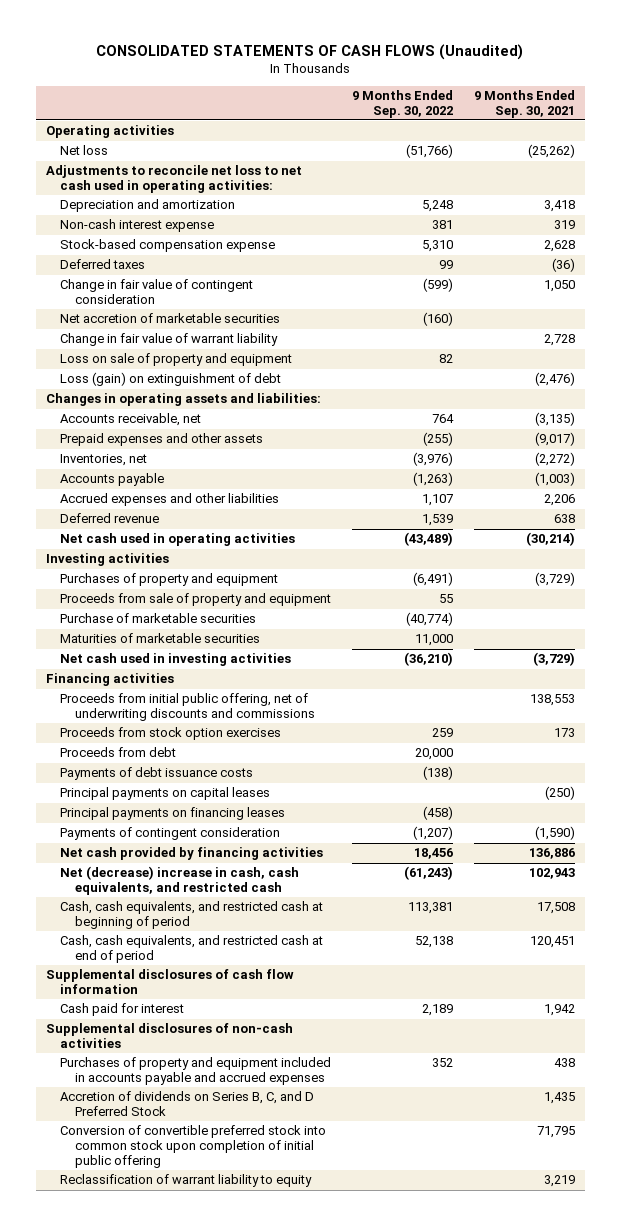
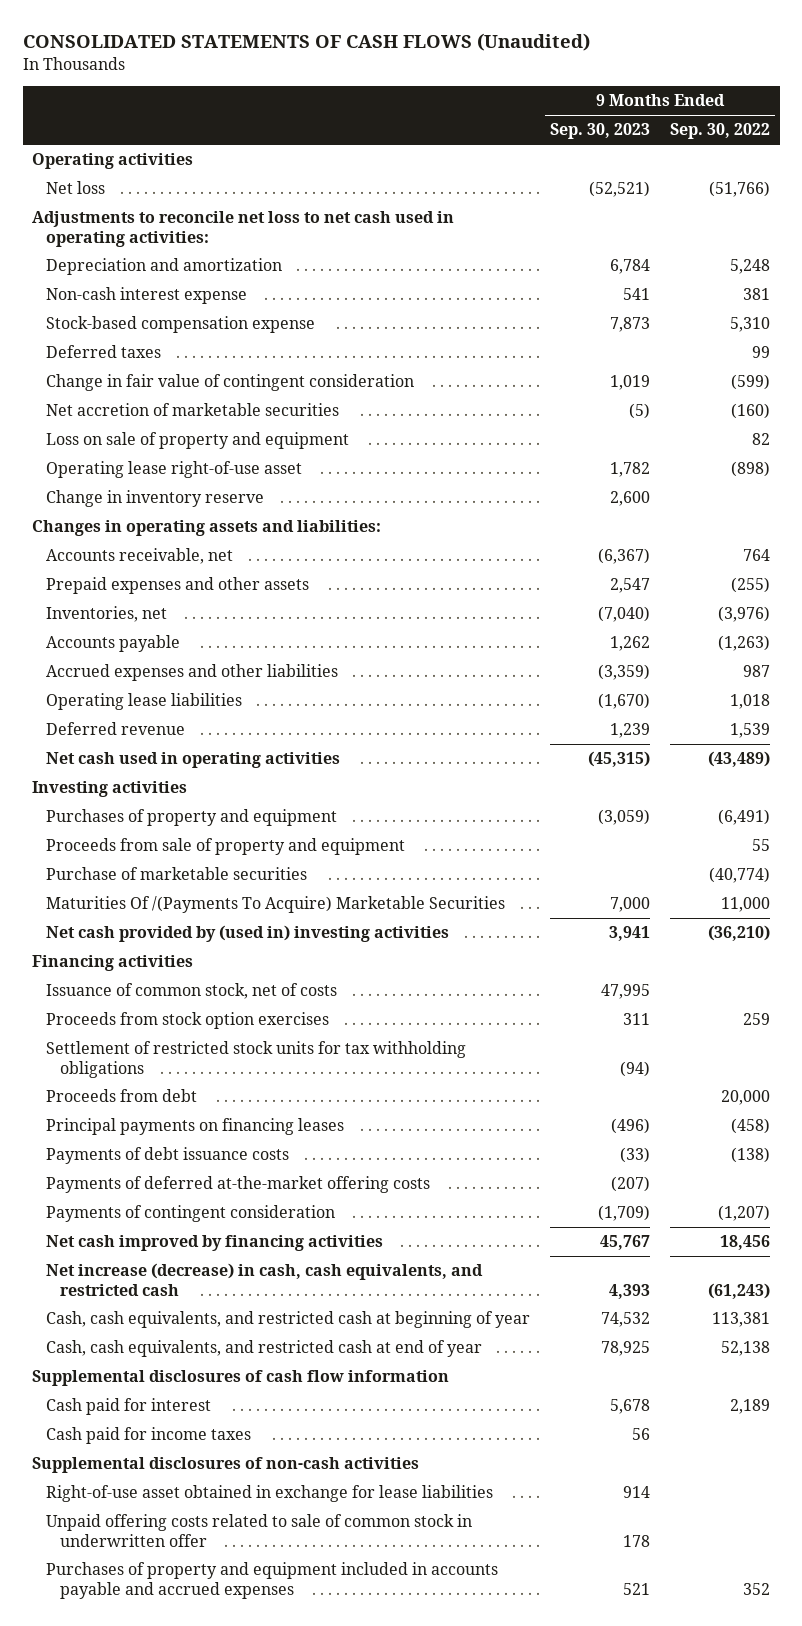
- | 9 Months Ended Sep. 30, 2022 | 9 Months Ended Sep. 30, 2021
+ | 9 Months Ended Sep. 30, 2023 | 9 Months Ended Sep. 30, 2022
- Change in fair value of warrant liability | | 2,728
- Loss (gain) on extinguishment of debt | | (2,476)
+ Operating lease right-of-use asset | 1,782 | (898)
+ Change in inventory reserve | 2,600 |
- Accrued expenses and other liabilities | 1,107 | 2,206
+ Accrued expenses and other liabilities | (3,359) | 987
+ Operating lease liabilities | (1,670) | 1,018
- Maturities of marketable securities | 11,000 |
- Net cash used in investing activities | (36,210) | (3,729)
+ Maturities Of /(Payments To Acquire) Marketable Securities | 7,000 | 11,000
+ Net cash provided by (used in) investing activities | 3,941 | (36,210)
- Proceeds from initial public offering, net of underwriting discounts and commissions | | 138,553
+ Issuance of common stock, net of costs | 47,995 |
+ Settlement of restricted stock units for tax withholding obligations | (94) |
- Principal payments on capital leases | | (250)
moved down: Payments of debt issuance costs | (33) | (138)
+ Payments of deferred at-the-market offering costs | (207) |
- Net cash provided by financing activities | 18,456 | 136,886
- Net (decrease) increase in cash, cash equivalents, and restricted cash | (61,243) | 102,943
- Cash, cash equivalents, and restricted cash at beginning of period | 113,381 | 17,508
- Cash, cash equivalents, and restricted cash at end of period | 52,138 | 120,451
+ Net cash improved by financing activities | 45,767 | 18,456
+ Net increase (decrease) in cash, cash equivalents, and restricted cash | 4,393 | (61,243)
+ Cash, cash equivalents, and restricted cash at beginning of year | 74,532 | 113,381
+ Cash, cash equivalents, and restricted cash at end of year | 78,925 | 52,138
+ Cash paid for income taxes | 56 |
+ Right-of-use asset obtained in exchange for lease liabilities | 914 |
+ Unpaid offering costs related to sale of common stock in underwritten offer | 178 |
- Accretion of dividends on Series B, C, and D Preferred Stock | | 1,435
- Conversion of convertible preferred stock into common stock upon completion of initial public offering | | 71,795
- Reclassification of warrant liability to equity | | 3,219

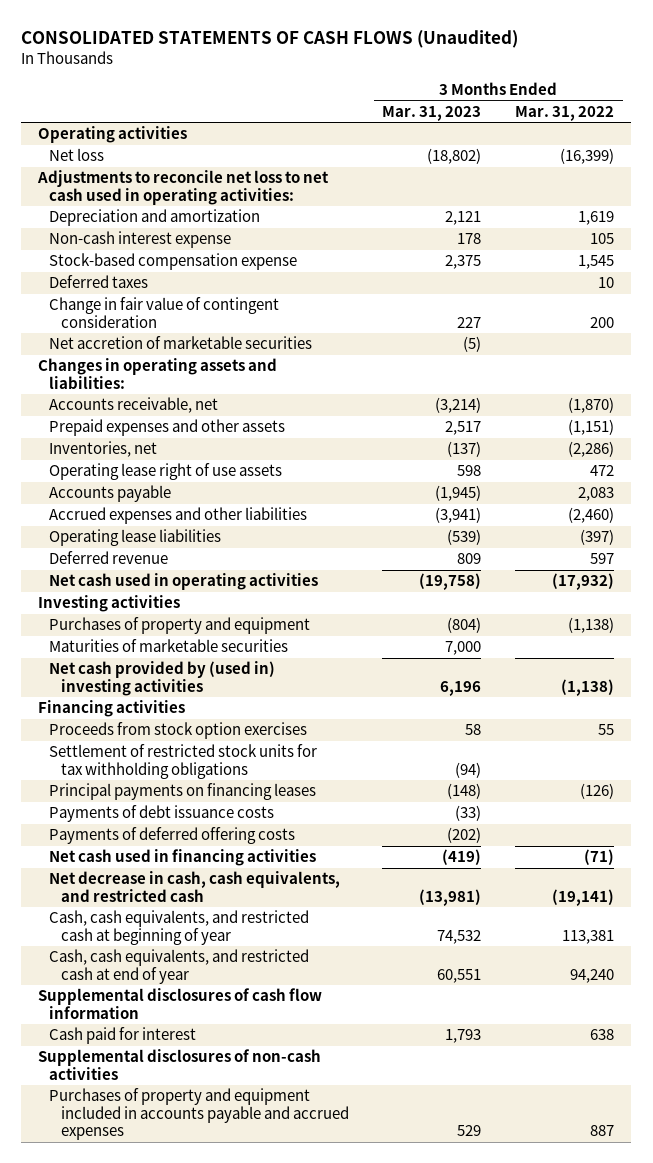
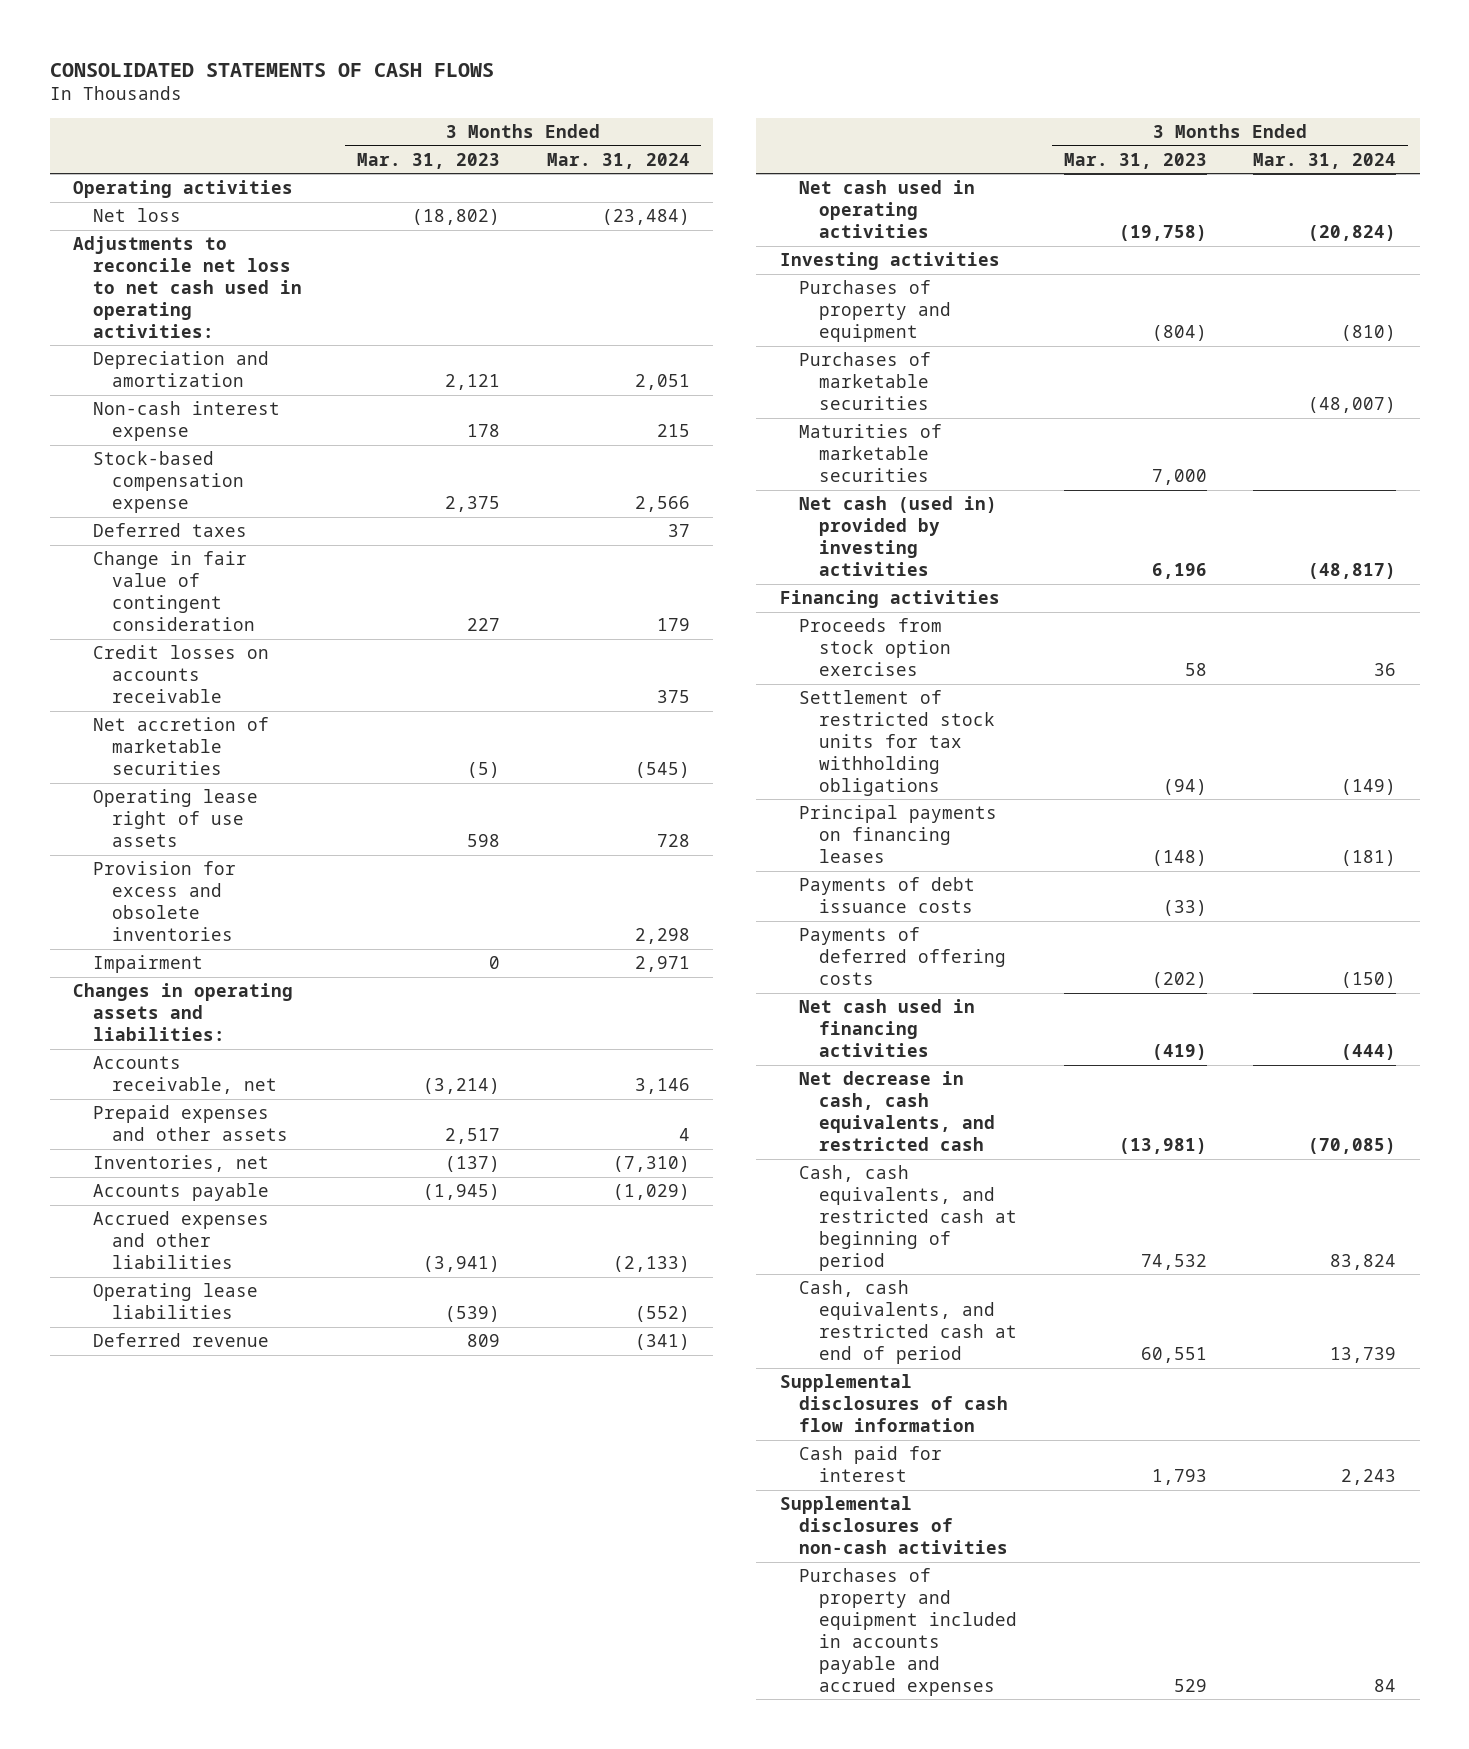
- CONSOLIDATED STATEMENTS OF CASH FLOWS (Unaudited)
+ CONSOLIDATED STATEMENTS OF CASH FLOWS
- | 3 Months Ended Mar. 31, 2023 | 3 Months Ended Mar. 31, 2022
+ | 3 Months Ended Mar. 31, 2023 | 3 Months Ended Mar. 31, 2024
+ Credit losses on accounts receivable | | 375
moved up: Operating lease right of use assets | 598 | 728
+ Provision for excess and obsolete inventories | | 2,298
+ Impairment | 0 | 2,971
+ Purchases of marketable securities | | (48,007)
- Net cash provided by (used in) investing activities | 6,196 | (1,138)
+ Net cash (used in) provided by investing activities | 6,196 | (48,817)
- Cash, cash equivalents, and restricted cash at beginning of year | 74,532 | 113,381
- Cash, cash equivalents, and restricted cash at end of year | 60,551 | 94,240
+ Cash, cash equivalents, and restricted cash at beginning of period | 74,532 | 83,824
+ Cash, cash equivalents, and restricted cash at end of period | 60,551 | 13,739

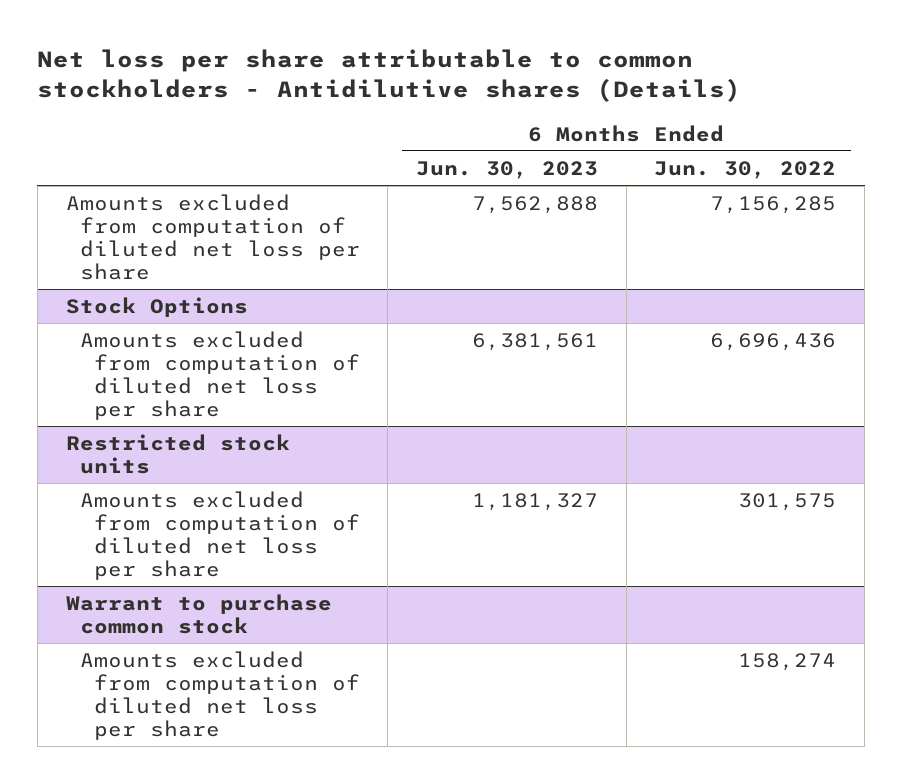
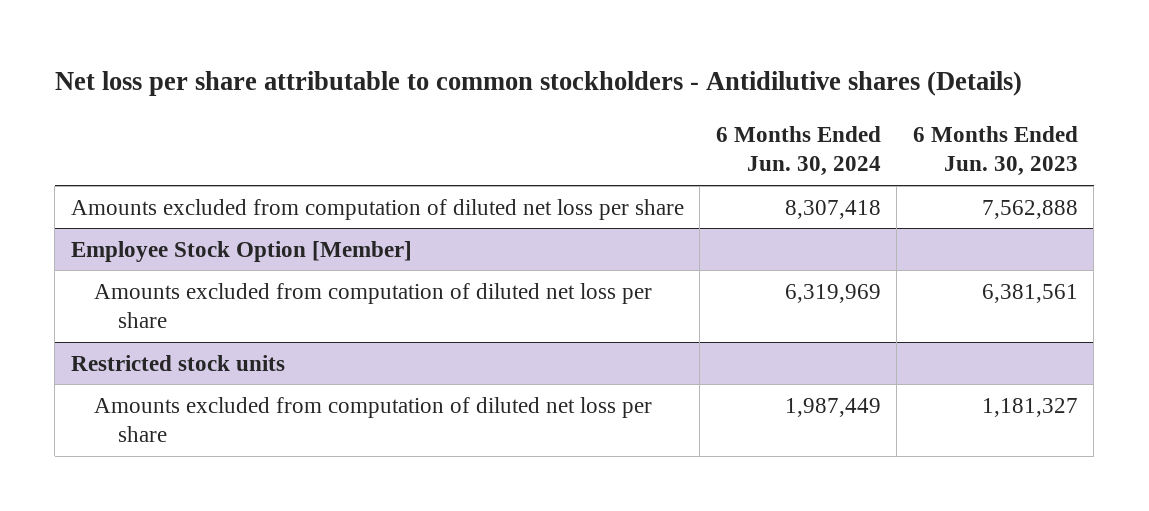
- | 6 Months Ended Jun. 30, 2023 | 6 Months Ended Jun. 30, 2022
+ | 6 Months Ended Jun. 30, 2024 | 6 Months Ended Jun. 30, 2023
- Stock Options
+ Employee Stock Option [Member]
- Warrant to purchase common stock
- Amounts excluded from computation of diluted net loss per share | | 158,274

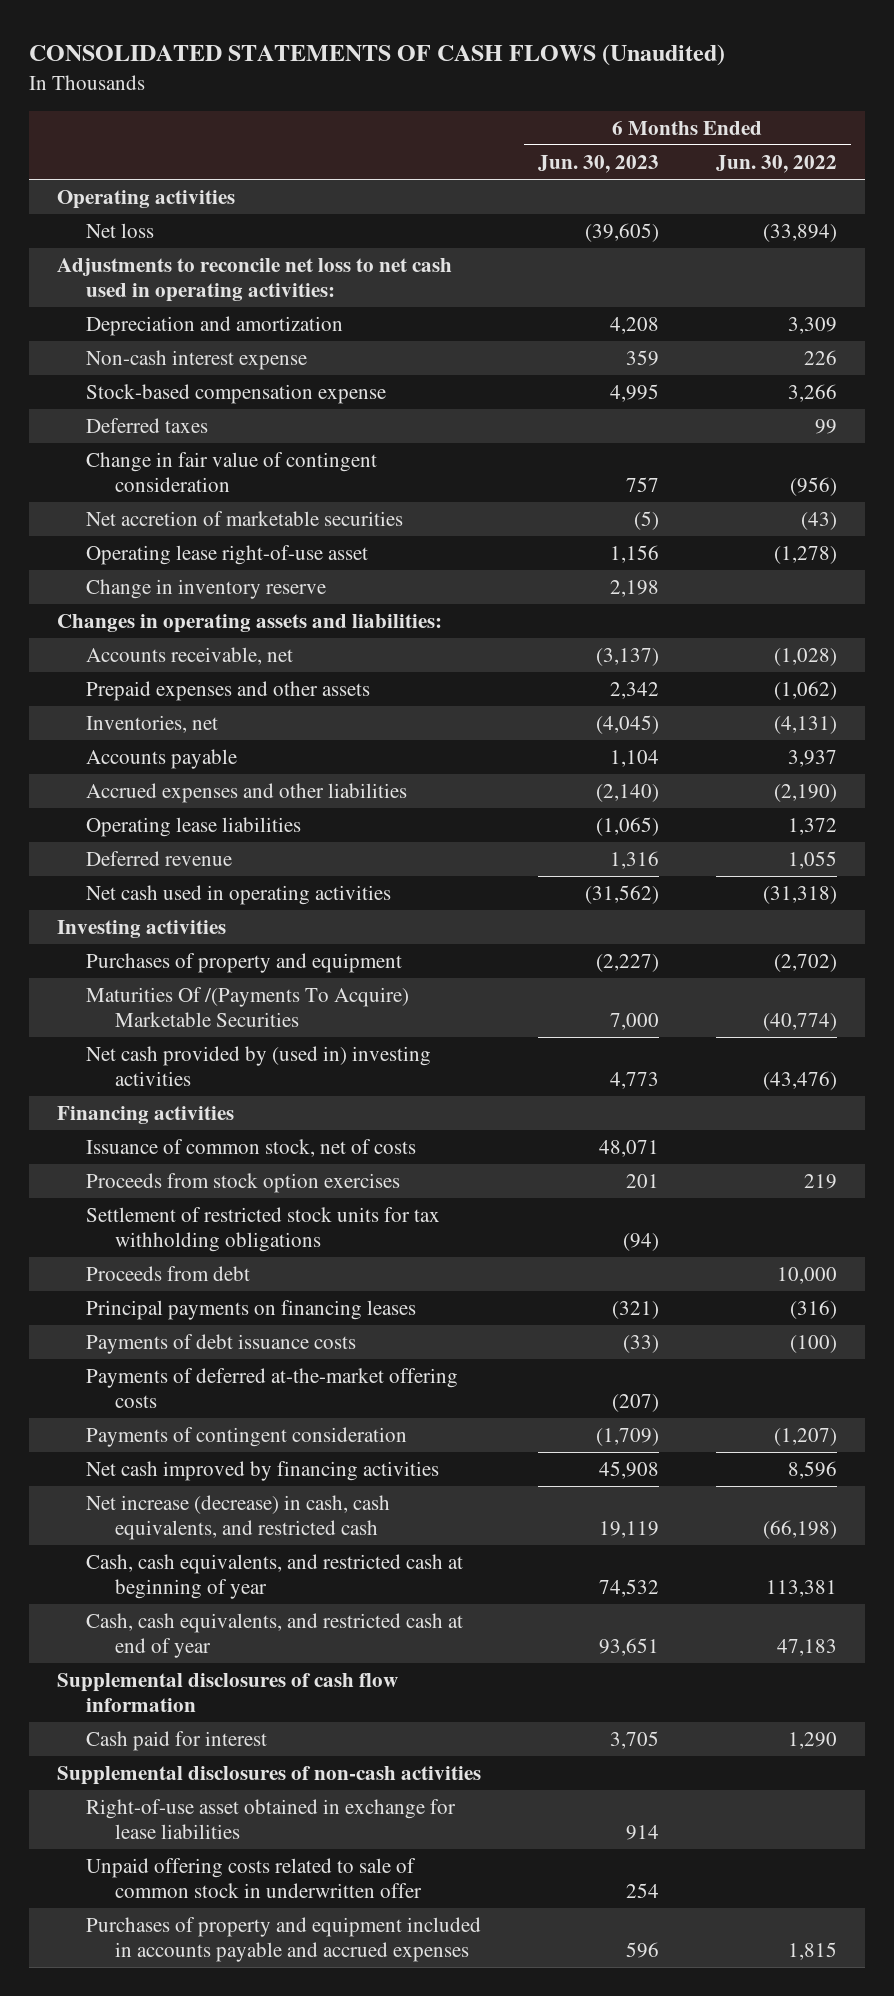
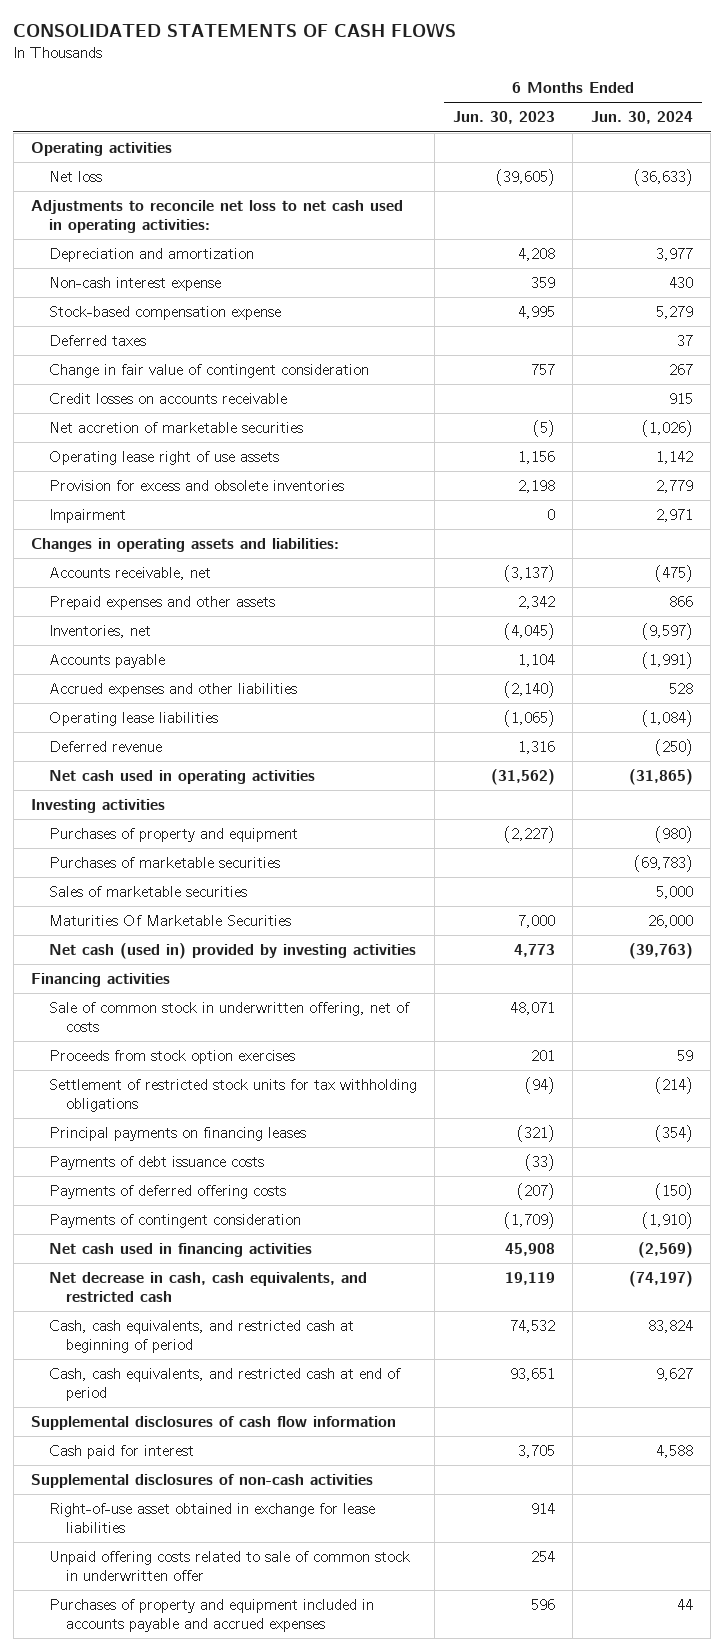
- CONSOLIDATED STATEMENTS OF CASH FLOWS (Unaudited)
+ CONSOLIDATED STATEMENTS OF CASH FLOWS
- | 6 Months Ended Jun. 30, 2023 | 6 Months Ended Jun. 30, 2022
+ | 6 Months Ended Jun. 30, 2023 | 6 Months Ended Jun. 30, 2024
+ Credit losses on accounts receivable | | 915
- Operating lease right-of-use asset | 1,156 | (1,278)
- Change in inventory reserve | 2,198 |
+ Operating lease right of use assets | 1,156 | 1,142
+ Provision for excess and obsolete inventories | 2,198 | 2,779
+ Impairment | 0 | 2,971
- Maturities Of /(Payments To Acquire) Marketable Securities | 7,000 | (40,774)
- Net cash provided by (used in) investing activities | 4,773 | (43,476)
+ Purchases of marketable securities | | (69,783)
+ Sales of marketable securities | | 5,000
+ Maturities Of Marketable Securities | 7,000 | 26,000
+ Net cash (used in) provided by investing activities | 4,773 | (39,763)
- Issuance of common stock, net of costs | 48,071 |
+ Sale of common stock in underwritten offering, net of costs | 48,071 |
- Proceeds from debt | | 10,000
- Payments of deferred at-the-market offering costs | (207) |
+ Payments of deferred offering costs | (207) | (150)
- Net cash improved by financing activities | 45,908 | 8,596
- Net increase (decrease) in cash, cash equivalents, and restricted cash | 19,119 | (66,198)
- Cash, cash equivalents, and restricted cash at beginning of year | 74,532 | 113,381
- Cash, cash equivalents, and restricted cash at end of year | 93,651 | 47,183
+ Net cash used in financing activities | 45,908 | (2,569)
+ Net decrease in cash, cash equivalents, and restricted cash | 19,119 | (74,197)
+ Cash, cash equivalents, and restricted cash at beginning of period | 74,532 | 83,824
+ Cash, cash equivalents, and restricted cash at end of period | 93,651 | 9,627

